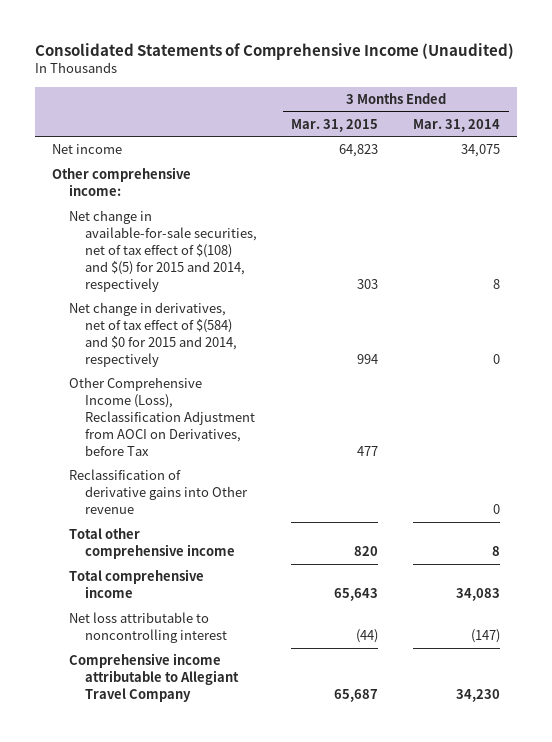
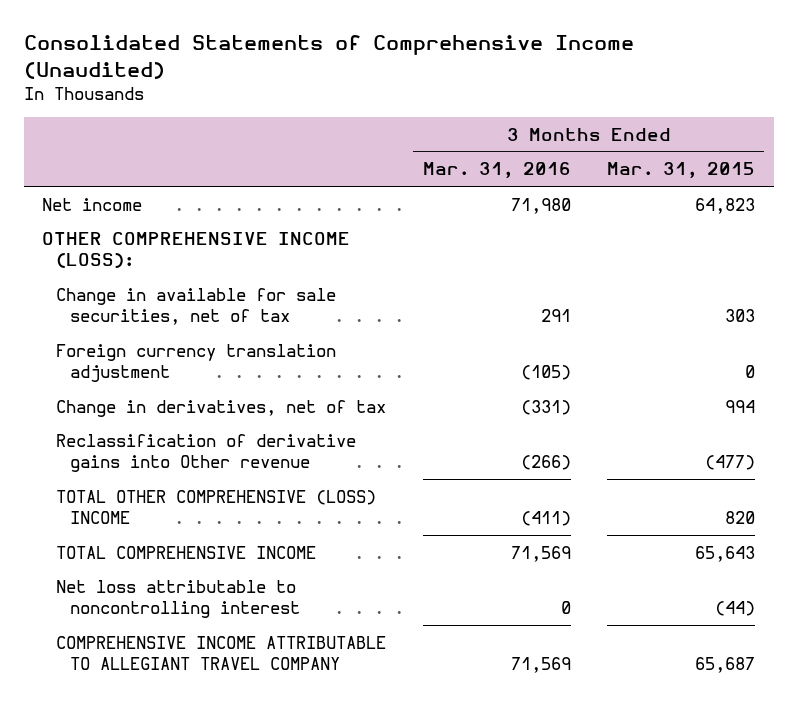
- | 3 Months Ended Mar. 31, 2015 | 3 Months Ended Mar. 31, 2014
+ | 3 Months Ended Mar. 31, 2016 | 3 Months Ended Mar. 31, 2015
- Other comprehensive income:
- Net change in available-for-sale securities, net of tax effect of $(108) and $(5) for 2015 and 2014, respectively | 303 | 8
- Net change in derivatives, net of tax effect of $(584) and $0 for 2015 and 2014, respectively | 994 | 0
- Other Comprehensive Income (Loss), Reclassification Adjustment from AOCI on Derivatives, before Tax | 477 |
- Reclassification of derivative gains into Other revenue | | 0
- Total other comprehensive income | 820 | 8
- Total comprehensive income | 65,643 | 34,083
+ OTHER COMPREHENSIVE INCOME (LOSS):
+ Change in available for sale securities, net of tax | 291 | 303
+ Foreign currency translation adjustment | (105) | 0
+ Change in derivatives, net of tax | (331) | 994
+ Reclassification of derivative gains into Other revenue | (266) | (477)
+ TOTAL OTHER COMPREHENSIVE (LOSS) INCOME | (411) | 820
+ TOTAL COMPREHENSIVE INCOME | 71,569 | 65,643
- Comprehensive income attributable to Allegiant Travel Company | 65,687 | 34,230
+ COMPREHENSIVE INCOME ATTRIBUTABLE TO ALLEGIANT TRAVEL COMPANY | 71,569 | 65,687

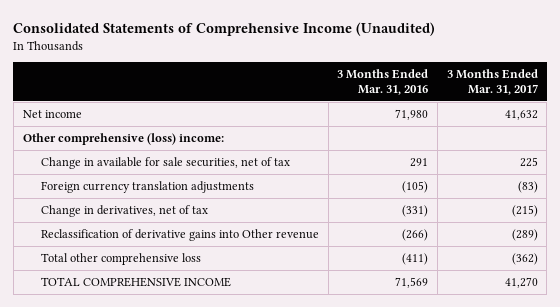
- | 3 Months Ended Mar. 31, 2016 | 3 Months Ended Mar. 31, 2015
+ | 3 Months Ended Mar. 31, 2016 | 3 Months Ended Mar. 31, 2017
- OTHER COMPREHENSIVE INCOME (LOSS):
+ Other comprehensive (loss) income:
- Foreign currency translation adjustment | (105) | 0
+ Foreign currency translation adjustments | (105) | (83)
- TOTAL OTHER COMPREHENSIVE (LOSS) INCOME | (411) | 820
+ Total other comprehensive loss | (411) | (362)
- Net loss attributable to noncontrolling interest | 0 | (44)
- COMPREHENSIVE INCOME ATTRIBUTABLE TO ALLEGIANT TRAVEL COMPANY | 71,569 | 65,687

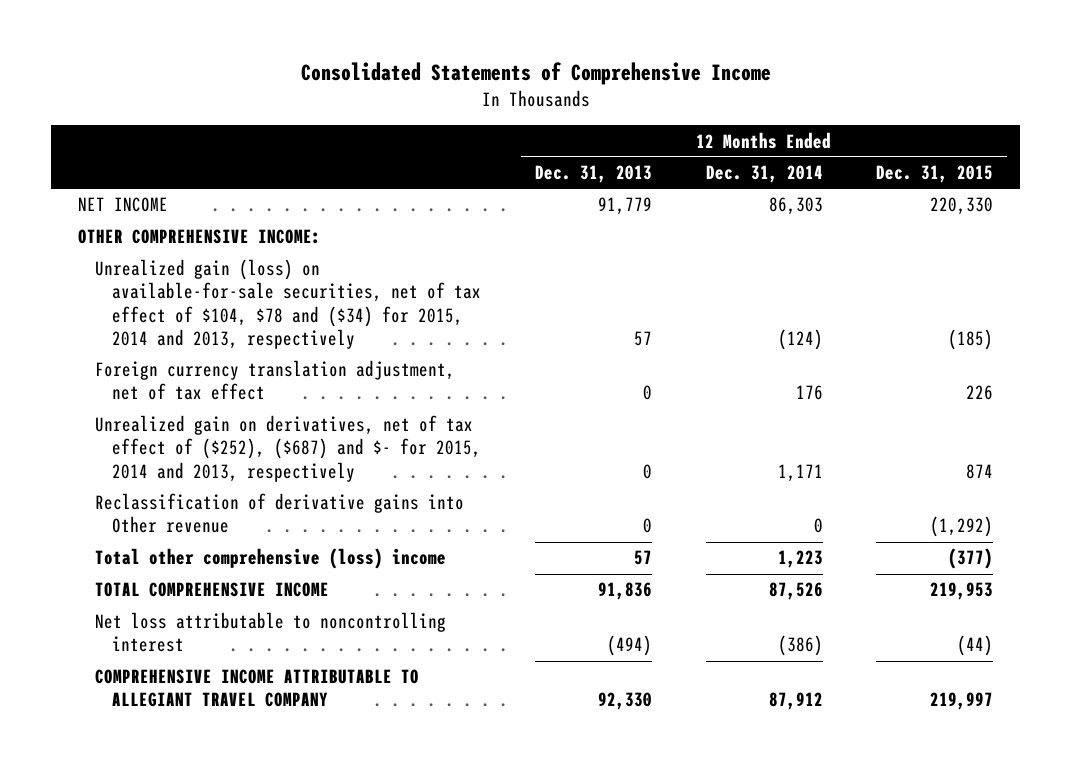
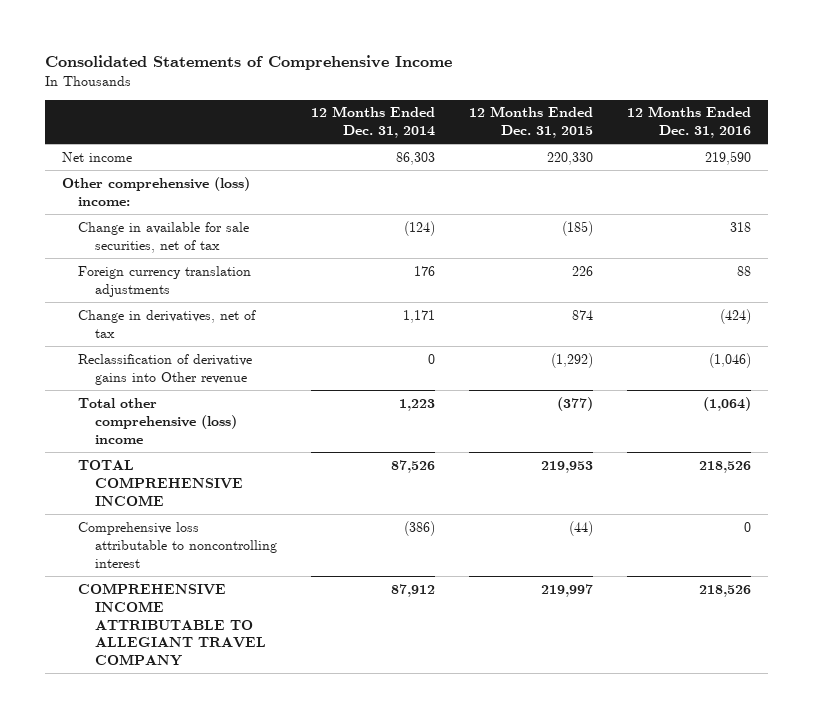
- | 12 Months Ended Dec. 31, 2013 | 12 Months Ended Dec. 31, 2014 | 12 Months Ended Dec. 31, 2015
+ | 12 Months Ended Dec. 31, 2014 | 12 Months Ended Dec. 31, 2015 | 12 Months Ended Dec. 31, 2016
- NET INCOME | 91,779 | 86,303 | 220,330
- OTHER COMPREHENSIVE INCOME:
- Unrealized gain (loss) on available-for-sale securities, net of tax effect of $104, $78 and ($34) for 2015, 2014 and 2013, respectively | 57 | (124) | (185)
- Foreign currency translation adjustment, net of tax effect | 0 | 176 | 226
- Unrealized gain on derivatives, net of tax effect of ($252), ($687) and $- for 2015, 2014 and 2013, respectively | 0 | 1,171 | 874
+ Net income | 86,303 | 220,330 | 219,590
+ Other comprehensive (loss) income:
+ Change in available for sale securities, net of tax | (124) | (185) | 318
+ Foreign currency translation adjustments | 176 | 226 | 88
+ Change in derivatives, net of tax | 1,171 | 874 | (424)
- Net loss attributable to noncontrolling interest | (494) | (386) | (44)
+ Comprehensive loss attributable to noncontrolling interest | (386) | (44) | 0

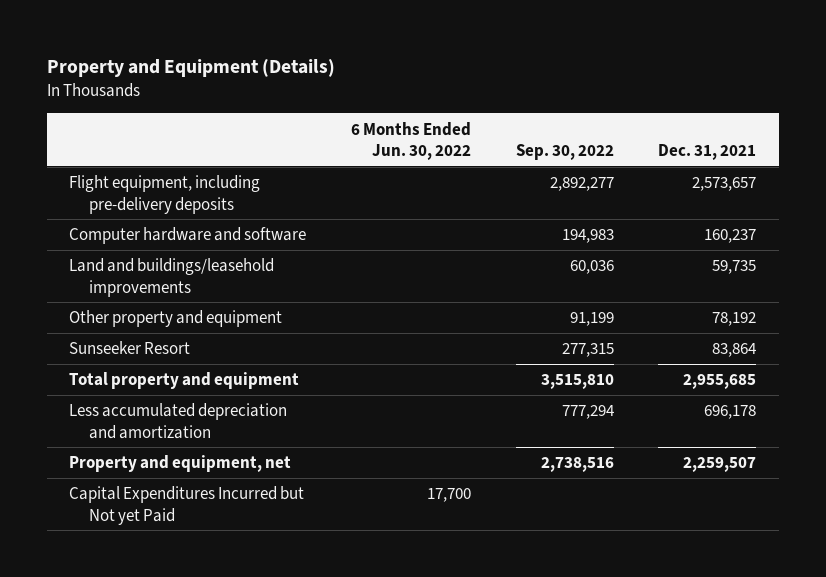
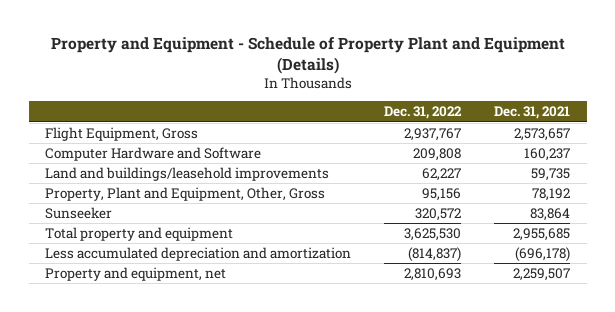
- Property and Equipment (Details)
+ Property and Equipment - Schedule of Property Plant and Equipment (Details)
- | 6 Months Ended Jun. 30, 2022 | Sep. 30, 2022 | Dec. 31, 2021
+ | Dec. 31, 2022 | Dec. 31, 2021
- Flight equipment, including pre-delivery deposits | | 2,892,277 | 2,573,657
- Computer hardware and software | | 194,983 | 160,237
+ Flight Equipment, Gross | 2,937,767 | 2,573,657
+ Computer Hardware and Software | 209,808 | 160,237
- Other property and equipment | | 91,199 | 78,192
- Sunseeker Resort | | 277,315 | 83,864
+ Property, Plant and Equipment, Other, Gross | 95,156 | 78,192
+ Sunseeker | 320,572 | 83,864
- Less accumulated depreciation and amortization | | 777,294 | 696,178
+ Less accumulated depreciation and amortization | (814,837) | (696,178)
- Capital Expenditures Incurred but Not yet Paid | 17,700 | |

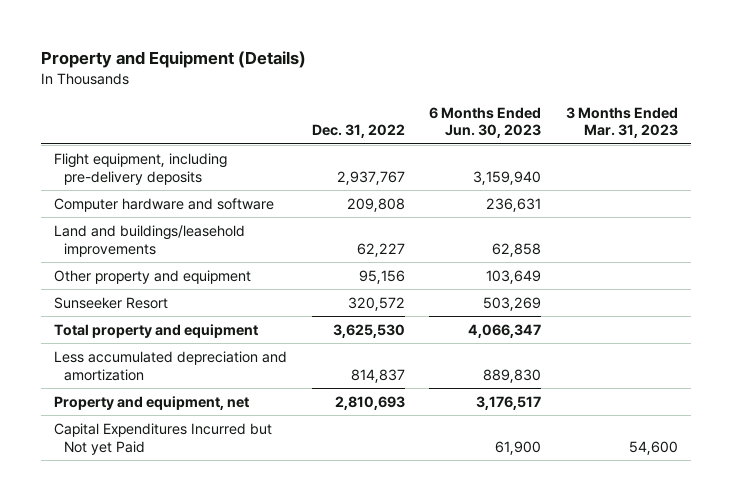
- Property and Equipment - Schedule of Property Plant and Equipment (Details)
+ Property and Equipment (Details)
- | Dec. 31, 2022 | Dec. 31, 2021
+ | Dec. 31, 2022 | 6 Months Ended Jun. 30, 2023 | 3 Months Ended Mar. 31, 2023
- Flight Equipment, Gross | 2,937,767 | 2,573,657
- Computer Hardware and Software | 209,808 | 160,237
+ Flight equipment, including pre-delivery deposits | 2,937,767 | 3,159,940 |
+ Computer hardware and software | 209,808 | 236,631 |
- Property, Plant and Equipment, Other, Gross | 95,156 | 78,192
- Sunseeker | 320,572 | 83,864
+ Other property and equipment | 95,156 | 103,649 |
+ Sunseeker Resort | 320,572 | 503,269 |
- Less accumulated depreciation and amortization | (814,837) | (696,178)
+ Less accumulated depreciation and amortization | 814,837 | 889,830 |
+ Capital Expenditures Incurred but Not yet Paid | | 61,900 | 54,600

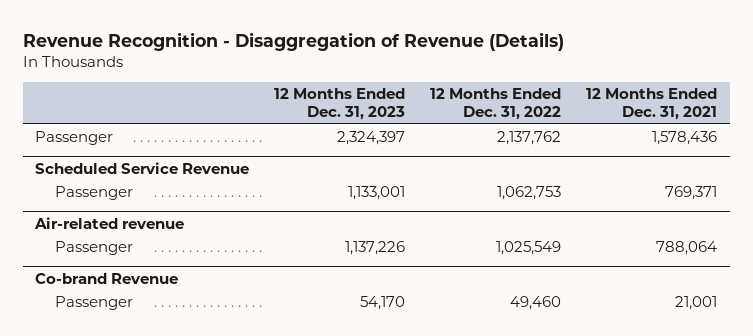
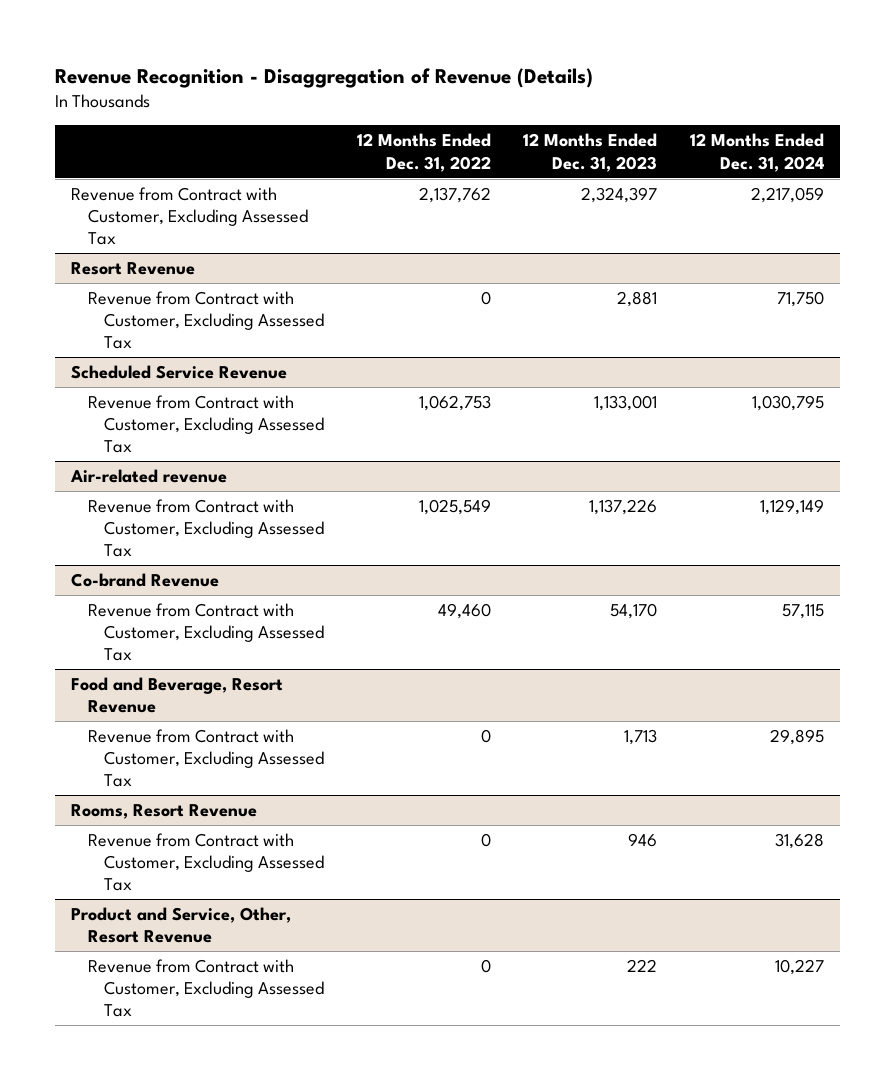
- | 12 Months Ended Dec. 31, 2023 | 12 Months Ended Dec. 31, 2022 | 12 Months Ended Dec. 31, 2021
+ | 12 Months Ended Dec. 31, 2022 | 12 Months Ended Dec. 31, 2023 | 12 Months Ended Dec. 31, 2024
- Passenger | 2,324,397 | 2,137,762 | 1,578,436
+ Revenue from Contract with Customer, Excluding Assessed Tax | 2,137,762 | 2,324,397 | 2,217,059
+ Resort Revenue
+ Revenue from Contract with Customer, Excluding Assessed Tax | 0 | 2,881 | 71,750
@ Scheduled Service Revenue
- Passenger | 1,133,001 | 1,062,753 | 769,371
+ Revenue from Contract with Customer, Excluding Assessed Tax | 1,062,753 | 1,133,001 | 1,030,795
@ Air-related revenue
- Passenger | 1,137,226 | 1,025,549 | 788,064
+ Revenue from Contract with Customer, Excluding Assessed Tax | 1,025,549 | 1,137,226 | 1,129,149
@ Co-brand Revenue
- Passenger | 54,170 | 49,460 | 21,001
+ Revenue from Contract with Customer, Excluding Assessed Tax | 49,460 | 54,170 | 57,115
+ Food and Beverage, Resort Revenue
+ Revenue from Contract with Customer, Excluding Assessed Tax | 0 | 1,713 | 29,895
+ Rooms, Resort Revenue
+ Revenue from Contract with Customer, Excluding Assessed Tax | 0 | 946 | 31,628
+ Product and Service, Other, Resort Revenue
+ Revenue from Contract with Customer, Excluding Assessed Tax | 0 | 222 | 10,227

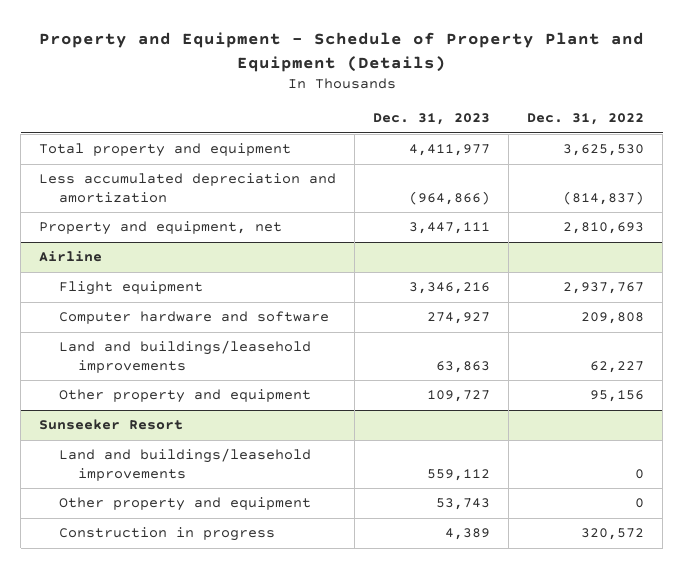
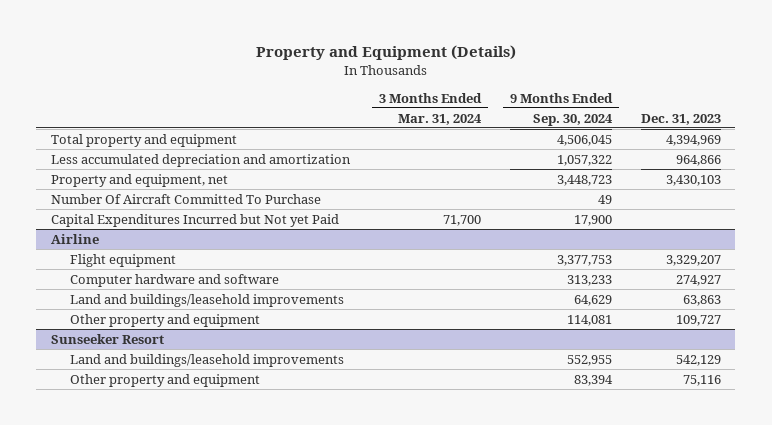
- Property and Equipment - Schedule of Property Plant and Equipment (Details)
+ Property and Equipment (Details)
- | Dec. 31, 2023 | Dec. 31, 2022
+ | 3 Months Ended Mar. 31, 2024 | 9 Months Ended Sep. 30, 2024 | Dec. 31, 2023
- Total property and equipment | 4,411,977 | 3,625,530
- Less accumulated depreciation and amortization | (964,866) | (814,837)
- Property and equipment, net | 3,447,111 | 2,810,693
+ Total property and equipment | | 4,506,045 | 4,394,969
+ Less accumulated depreciation and amortization | | 1,057,322 | 964,866
+ Property and equipment, net | | 3,448,723 | 3,430,103
+ Number Of Aircraft Committed To Purchase | | 49 |
+ Capital Expenditures Incurred but Not yet Paid | 71,700 | 17,900 |
@ Airline
- Flight equipment | 3,346,216 | 2,937,767
+ Flight equipment | | 3,377,753 | 3,329,207
@ Sunseeker Resort
- Land and buildings/leasehold improvements | 559,112 | 0
- Other property and equipment | 53,743 | 0
- Construction in progress | 4,389 | 320,572
+ Land and buildings/leasehold improvements | | 552,955 | 542,129
+ Other property and equipment | | 83,394 | 75,116

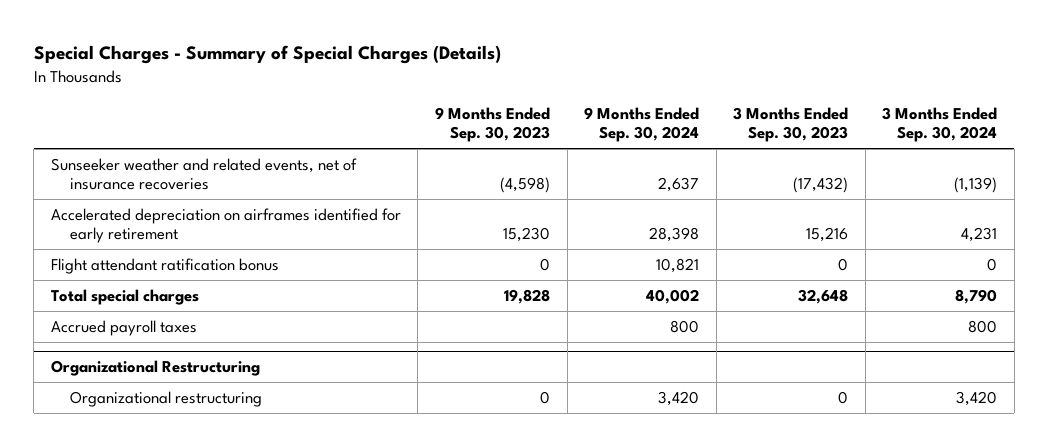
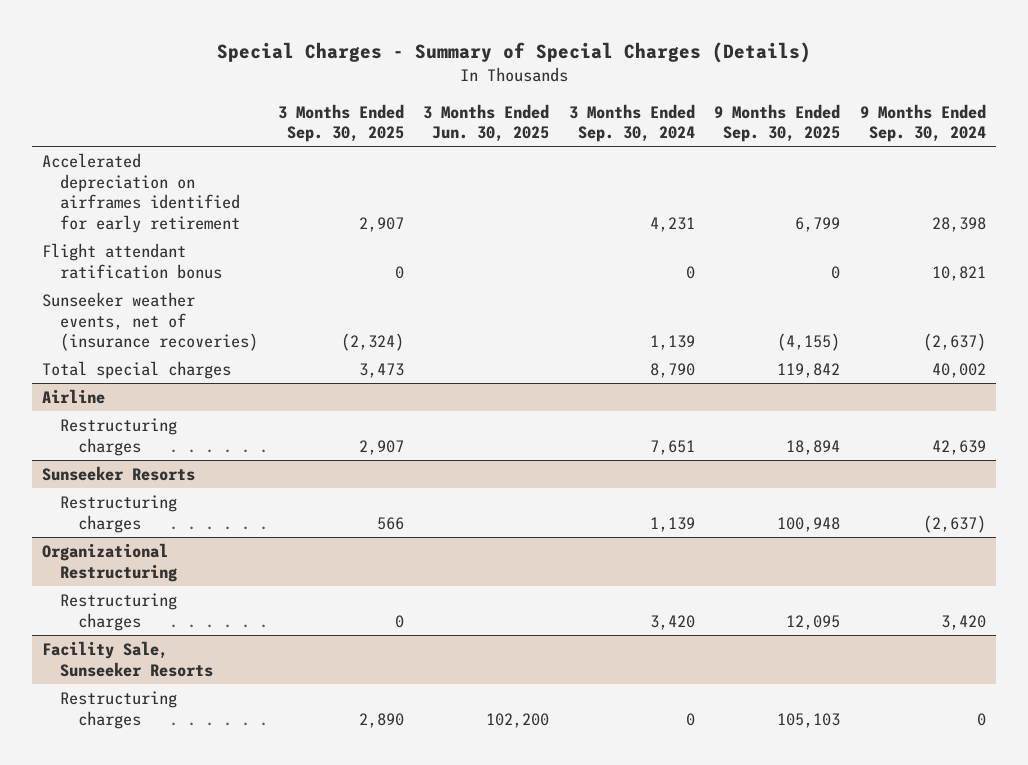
- | 9 Months Ended Sep. 30, 2023 | 9 Months Ended Sep. 30, 2024 | 3 Months Ended Sep. 30, 2023 | 3 Months Ended Sep. 30, 2024
+ | 3 Months Ended Sep. 30, 2025 | 3 Months Ended Jun. 30, 2025 | 3 Months Ended Sep. 30, 2024 | 9 Months Ended Sep. 30, 2025 | 9 Months Ended Sep. 30, 2024
- Sunseeker weather and related events, net of insurance recoveries | (4,598) | 2,637 | (17,432) | (1,139)
+ Sunseeker weather events, net of (insurance recoveries) | (2,324) | | 1,139 | (4,155) | (2,637)
- Accrued payroll taxes | | 800 | | 800
+ Airline
+ Restructuring charges | 2,907 | | 7,651 | 18,894 | 42,639
+ Sunseeker Resorts
+ Restructuring charges | 566 | | 1,139 | 100,948 | (2,637)
@ Organizational Restructuring
- Organizational restructuring | 0 | 3,420 | 0 | 3,420
+ Restructuring charges | 0 | | 3,420 | 12,095 | 3,420
+ Facility Sale, Sunseeker Resorts
+ Restructuring charges | 2,890 | 102,200 | 0 | 105,103 | 0

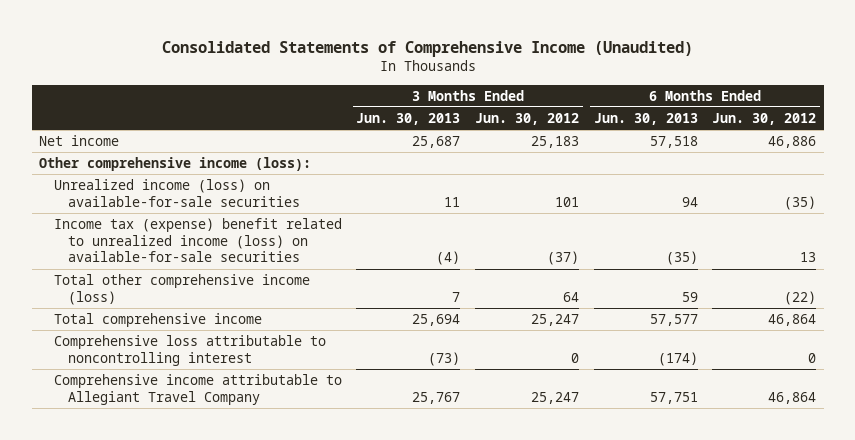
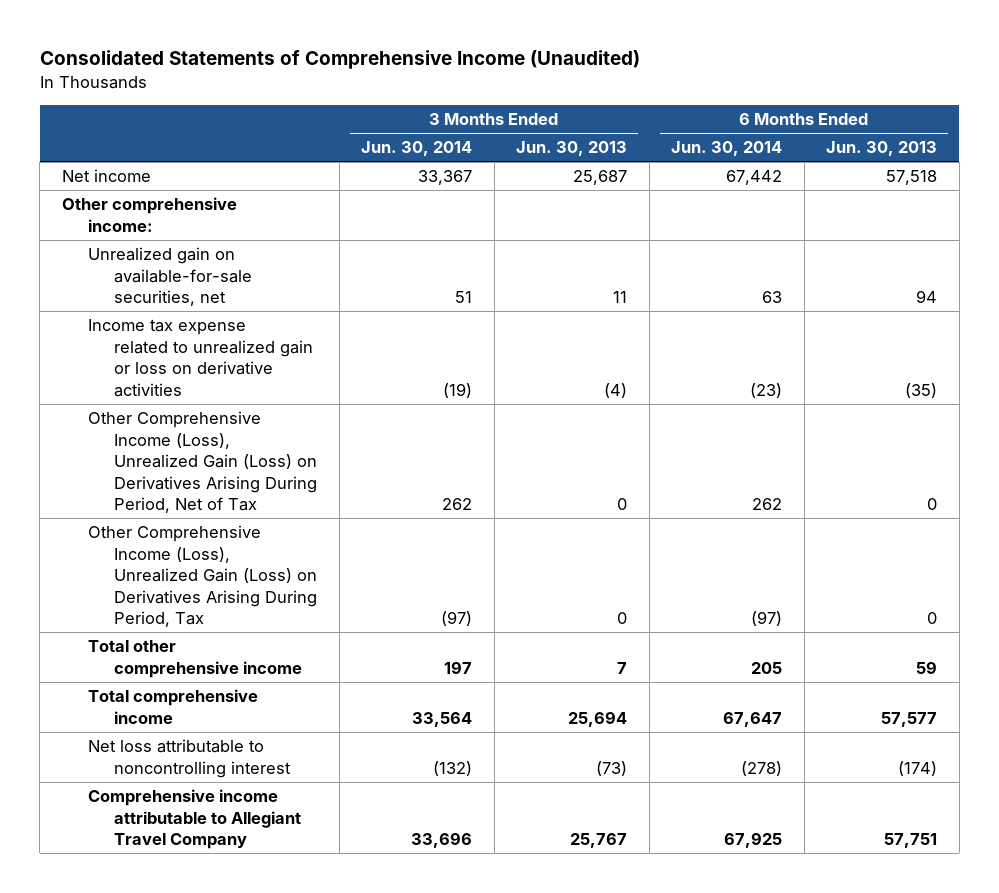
- | 3 Months Ended Jun. 30, 2013 | 3 Months Ended Jun. 30, 2012 | 6 Months Ended Jun. 30, 2013 | 6 Months Ended Jun. 30, 2012
+ | 3 Months Ended Jun. 30, 2014 | 3 Months Ended Jun. 30, 2013 | 6 Months Ended Jun. 30, 2014 | 6 Months Ended Jun. 30, 2013
- Other comprehensive income (loss):
- Unrealized income (loss) on available-for-sale securities | 11 | 101 | 94 | (35)
- Income tax (expense) benefit related to unrealized income (loss) on available-for-sale securities | (4) | (37) | (35) | 13
- Total other comprehensive income (loss) | 7 | 64 | 59 | (22)
+ Other comprehensive income:
+ Unrealized gain on available-for-sale securities, net | 51 | 11 | 63 | 94
+ Income tax expense related to unrealized gain or loss on derivative activities | (19) | (4) | (23) | (35)
+ Other Comprehensive Income (Loss), Unrealized Gain (Loss) on Derivatives Arising During Period, Net of Tax | 262 | 0 | 262 | 0
+ Other Comprehensive Income (Loss), Unrealized Gain (Loss) on Derivatives Arising During Period, Tax | (97) | 0 | (97) | 0
+ Total other comprehensive income | 197 | 7 | 205 | 59
- Comprehensive loss attributable to noncontrolling interest | (73) | 0 | (174) | 0
+ Net loss attributable to noncontrolling interest | (132) | (73) | (278) | (174)

